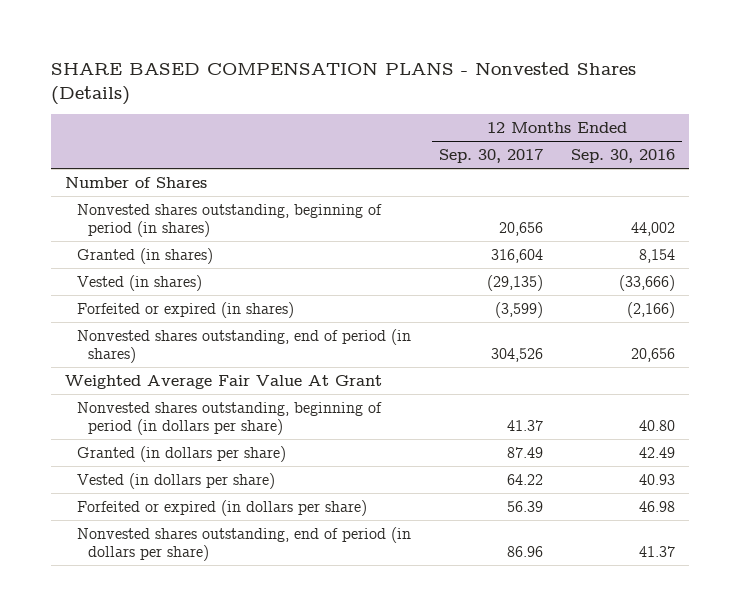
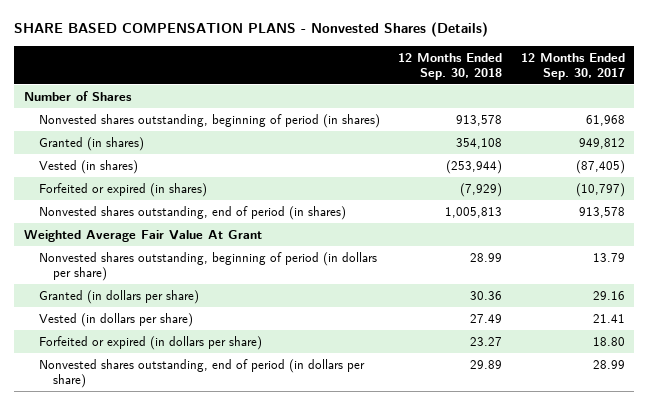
- | 12 Months Ended Sep. 30, 2017 | 12 Months Ended Sep. 30, 2016
+ | 12 Months Ended Sep. 30, 2018 | 12 Months Ended Sep. 30, 2017
- Nonvested shares outstanding, beginning of period (in shares) | 20,656 | 44,002
- Granted (in shares) | 316,604 | 8,154
- Vested (in shares) | (29,135) | (33,666)
- Forfeited or expired (in shares) | (3,599) | (2,166)
- Nonvested shares outstanding, end of period (in shares) | 304,526 | 20,656
+ Nonvested shares outstanding, beginning of period (in shares) | 913,578 | 61,968
+ Granted (in shares) | 354,108 | 949,812
+ Vested (in shares) | (253,944) | (87,405)
+ Forfeited or expired (in shares) | (7,929) | (10,797)
+ Nonvested shares outstanding, end of period (in shares) | 1,005,813 | 913,578
- Nonvested shares outstanding, beginning of period (in dollars per share) | 41.37 | 40.80
- Granted (in dollars per share) | 87.49 | 42.49
- Vested (in dollars per share) | 64.22 | 40.93
- Forfeited or expired (in dollars per share) | 56.39 | 46.98
- Nonvested shares outstanding, end of period (in dollars per share) | 86.96 | 41.37
+ Nonvested shares outstanding, beginning of period (in dollars per share) | 28.99 | 13.79
+ Granted (in dollars per share) | 30.36 | 29.16
+ Vested (in dollars per share) | 27.49 | 21.41
+ Forfeited or expired (in dollars per share) | 23.27 | 18.80
+ Nonvested shares outstanding, end of period (in dollars per share) | 29.89 | 28.99

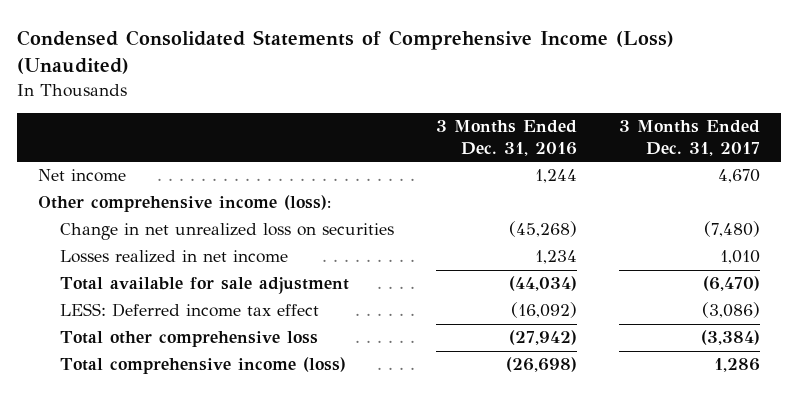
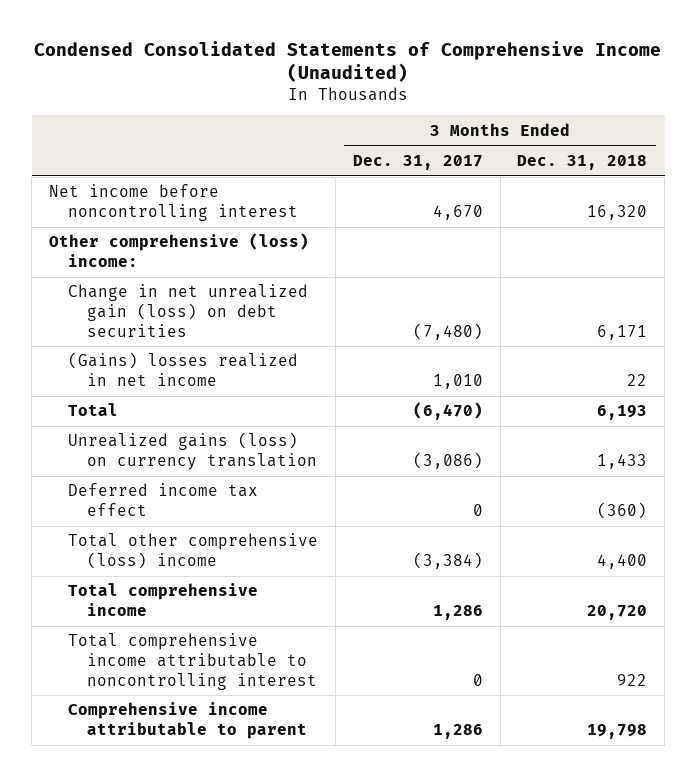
- Condensed Consolidated Statements of Comprehensive Income (Loss) (Unaudited)
+ Condensed Consolidated Statements of Comprehensive Income (Unaudited)
- | 3 Months Ended Dec. 31, 2016 | 3 Months Ended Dec. 31, 2017
+ | 3 Months Ended Dec. 31, 2017 | 3 Months Ended Dec. 31, 2018
- Net income | 1,244 | 4,670
- Other comprehensive income (loss):
- Change in net unrealized loss on securities | (45,268) | (7,480)
- Losses realized in net income | 1,234 | 1,010
- Total available for sale adjustment | (44,034) | (6,470)
- LESS: Deferred income tax effect | (16,092) | (3,086)
- Total other comprehensive loss | (27,942) | (3,384)
- Total comprehensive income (loss) | (26,698) | 1,286
+ Net income before noncontrolling interest | 4,670 | 16,320
+ Other comprehensive (loss) income:
+ Change in net unrealized gain (loss) on debt securities | (7,480) | 6,171
+ (Gains) losses realized in net income | 1,010 | 22
+ Total | (6,470) | 6,193
+ Unrealized gains (loss) on currency translation | (3,086) | 1,433
+ Deferred income tax effect | 0 | (360)
+ Total other comprehensive (loss) income | (3,384) | 4,400
+ Total comprehensive income | 1,286 | 20,720
+ Total comprehensive income attributable to noncontrolling interest | 0 | 922
+ Comprehensive income attributable to parent | 1,286 | 19,798

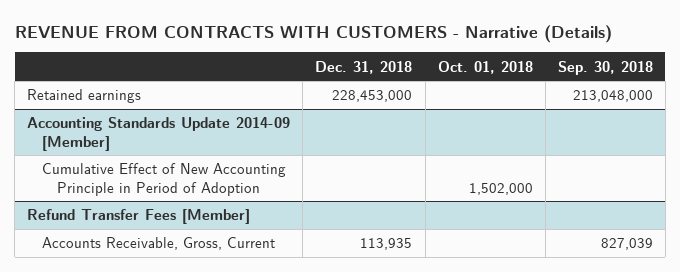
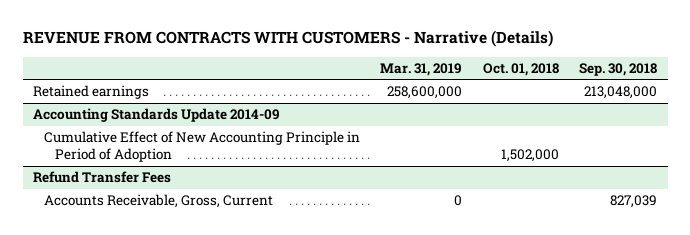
- | Dec. 31, 2018 | Oct. 01, 2018 | Sep. 30, 2018
+ | Mar. 31, 2019 | Oct. 01, 2018 | Sep. 30, 2018
- Accounting Standards Update 2014-09 [Member]
+ Accounting Standards Update 2014-09
- Refund Transfer Fees [Member]
+ Refund Transfer Fees

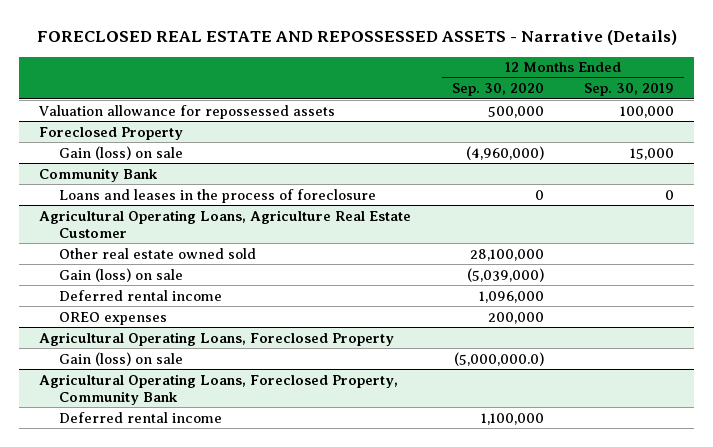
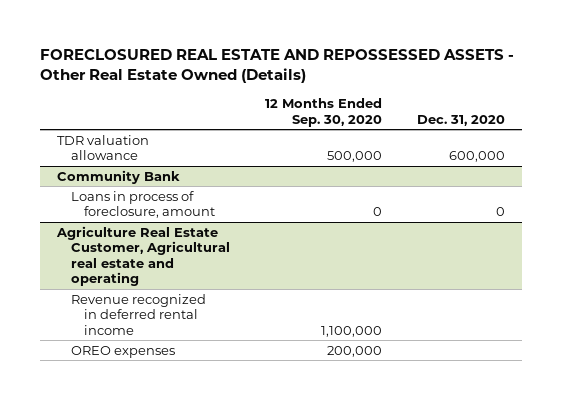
- FORECLOSED REAL ESTATE AND REPOSSESSED ASSETS - Narrative (Details)
+ FORECLOSURED REAL ESTATE AND REPOSSESSED ASSETS - Other Real Estate Owned (Details)
- | 12 Months Ended Sep. 30, 2020 | 12 Months Ended Sep. 30, 2019
+ | 12 Months Ended Sep. 30, 2020 | Dec. 31, 2020
- Valuation allowance for repossessed assets | 500,000 | 100,000
- Foreclosed Property
- Gain (loss) on sale | (4,960,000) | 15,000
+ TDR valuation allowance | 500,000 | 600,000
@ Community Bank
- Loans and leases in the process of foreclosure | 0 | 0
- Agricultural Operating Loans, Agriculture Real Estate Customer
- Other real estate owned sold | 28,100,000 |
- Gain (loss) on sale | (5,039,000) |
- Deferred rental income | 1,096,000 |
@ Community Bank
+ Loans in process of foreclosure, amount | 0 | 0
+ Agriculture Real Estate Customer, Agricultural real estate and operating
+ Revenue recognized in deferred rental income | 1,100,000 |
- Agricultural Operating Loans, Foreclosed Property
- Gain (loss) on sale | (5,000,000.0) |
- Agricultural Operating Loans, Foreclosed Property, Community Bank
- Deferred rental income | 1,100,000 |

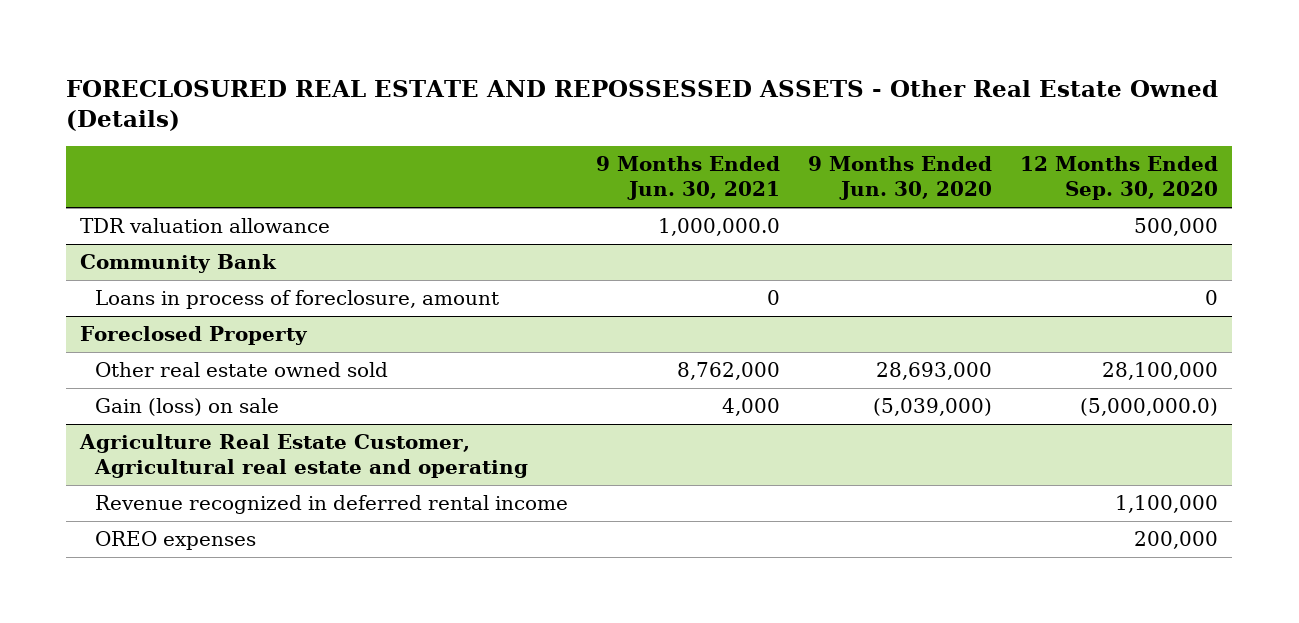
- | 12 Months Ended Sep. 30, 2020 | Dec. 31, 2020
+ | 9 Months Ended Jun. 30, 2021 | 9 Months Ended Jun. 30, 2020 | 12 Months Ended Sep. 30, 2020
+ Foreclosed Property
+ Other real estate owned sold | 8,762,000 | 28,693,000 | 28,100,000
+ Gain (loss) on sale | 4,000 | (5,039,000) | (5,000,000.0)

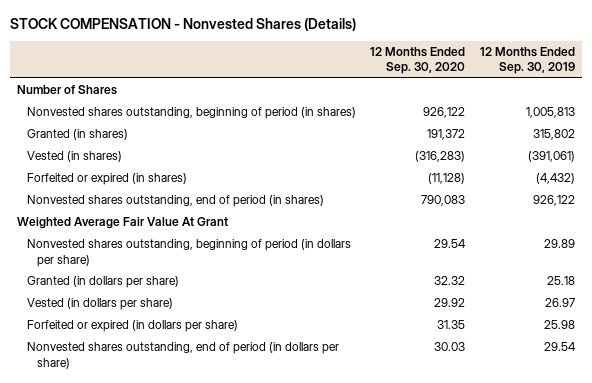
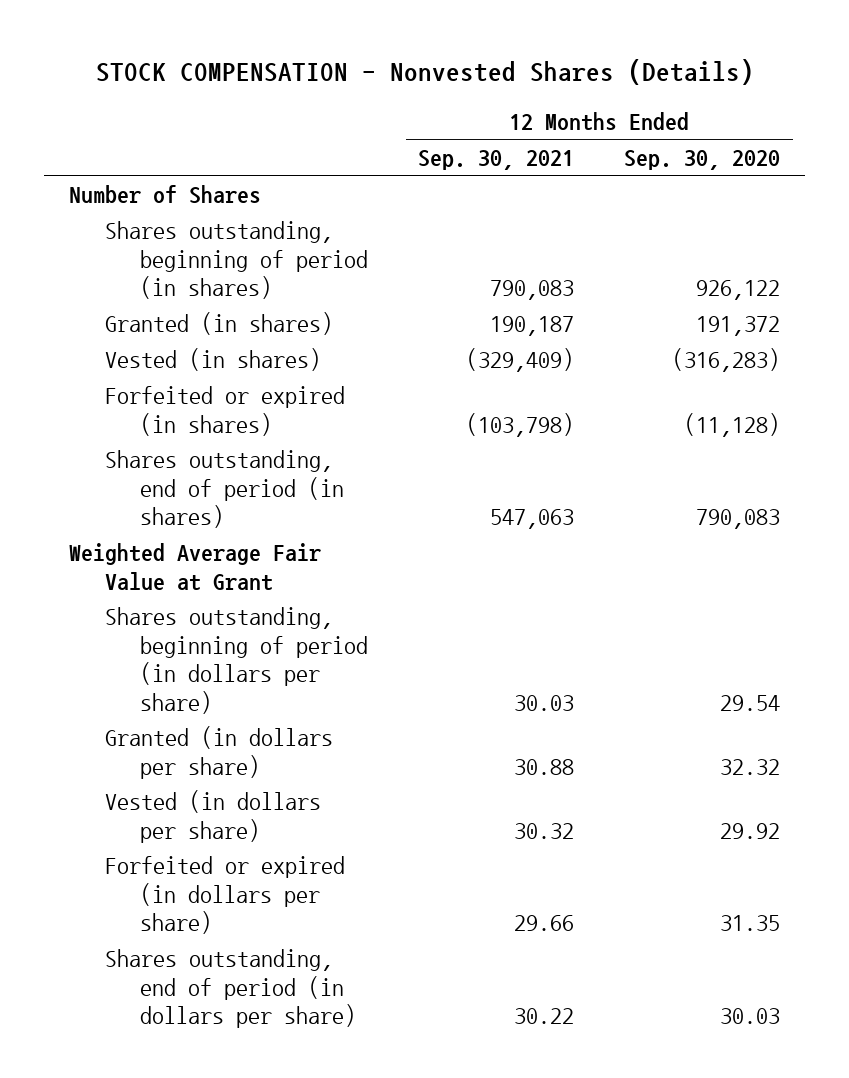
- | 12 Months Ended Sep. 30, 2020 | 12 Months Ended Sep. 30, 2019
+ | 12 Months Ended Sep. 30, 2021 | 12 Months Ended Sep. 30, 2020
- Nonvested shares outstanding, beginning of period (in shares) | 926,122 | 1,005,813
+ Shares outstanding, beginning of period (in shares) | 790,083 | 926,122
- Nonvested shares outstanding, end of period (in shares) | 790,083 | 926,122
- Weighted Average Fair Value At Grant
- Nonvested shares outstanding, beginning of period (in dollars per share) | 29.54 | 29.89
+ Shares outstanding, end of period (in shares) | 547,063 | 790,083
+ Weighted Average Fair Value at Grant
+ Shares outstanding, beginning of period (in dollars per share) | 30.03 | 29.54
- Nonvested shares outstanding, end of period (in dollars per share) | 30.03 | 29.54
+ Shares outstanding, end of period (in dollars per share) | 30.22 | 30.03

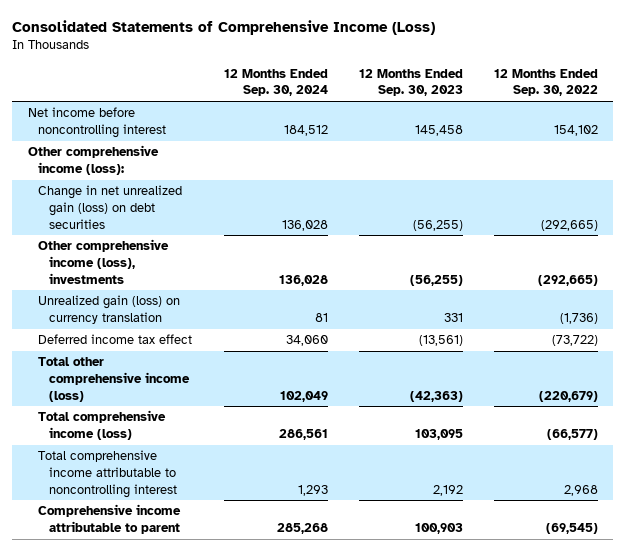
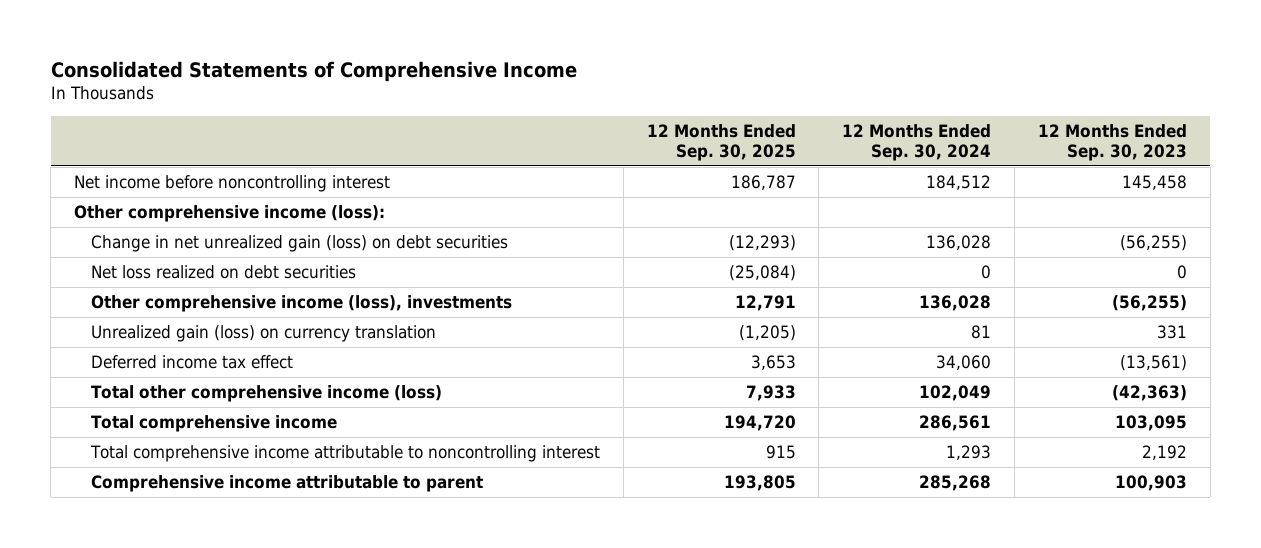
- Consolidated Statements of Comprehensive Income (Loss)
+ Consolidated Statements of Comprehensive Income
- | 12 Months Ended Sep. 30, 2024 | 12 Months Ended Sep. 30, 2023 | 12 Months Ended Sep. 30, 2022
+ | 12 Months Ended Sep. 30, 2025 | 12 Months Ended Sep. 30, 2024 | 12 Months Ended Sep. 30, 2023
+ Net loss realized on debt securities | (25,084) | 0 | 0
- Total comprehensive income (loss) | 286,561 | 103,095 | (66,577)
+ Total comprehensive income | 194,720 | 286,561 | 103,095

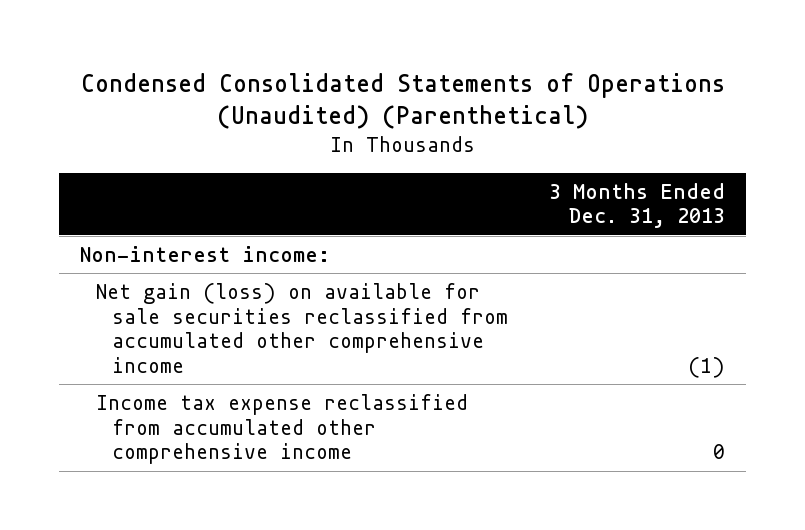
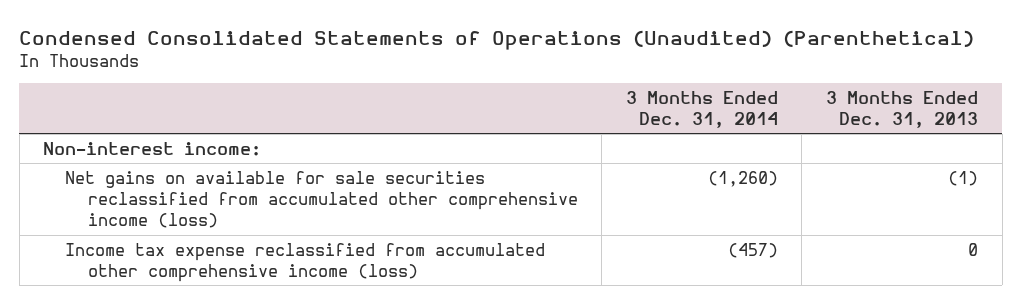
- | 3 Months Ended Dec. 31, 2013
+ | 3 Months Ended Dec. 31, 2014 | 3 Months Ended Dec. 31, 2013
- Net gain (loss) on available for sale securities reclassified from accumulated other comprehensive income | (1)
- Income tax expense reclassified from accumulated other comprehensive income | 0
+ Net gains on available for sale securities reclassified from accumulated other comprehensive income (loss) | (1,260) | (1)
+ Income tax expense reclassified from accumulated other comprehensive income (loss) | (457) | 0

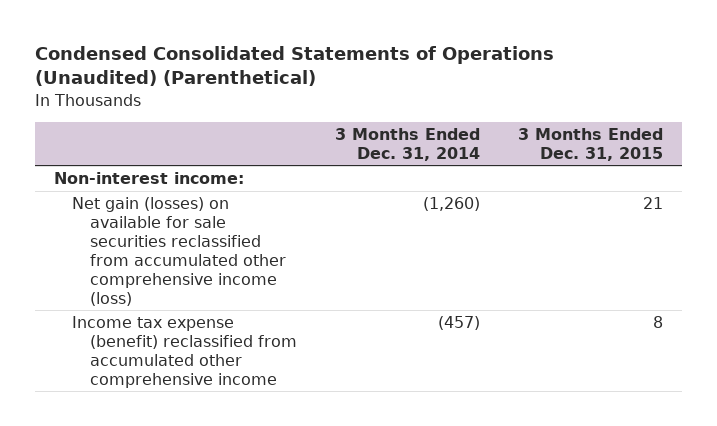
- | 3 Months Ended Dec. 31, 2014 | 3 Months Ended Dec. 31, 2013
+ | 3 Months Ended Dec. 31, 2014 | 3 Months Ended Dec. 31, 2015
- Net gains on available for sale securities reclassified from accumulated other comprehensive income (loss) | (1,260) | (1)
- Income tax expense reclassified from accumulated other comprehensive income (loss) | (457) | 0
+ Net gain (losses) on available for sale securities reclassified from accumulated other comprehensive income (loss) | (1,260) | 21
+ Income tax expense (benefit) reclassified from accumulated other comprehensive income | (457) | 8

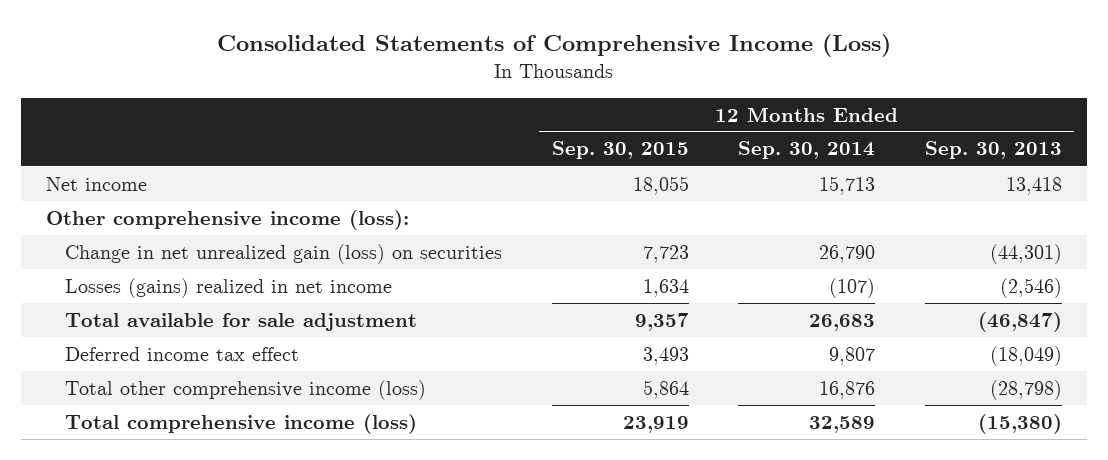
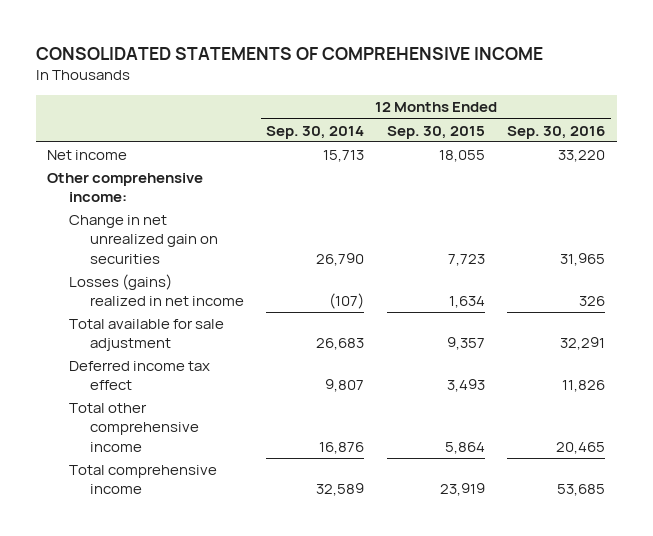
- Consolidated Statements of Comprehensive Income (Loss)
+ CONSOLIDATED STATEMENTS OF COMPREHENSIVE INCOME
- | 12 Months Ended Sep. 30, 2015 | 12 Months Ended Sep. 30, 2014 | 12 Months Ended Sep. 30, 2013
+ | 12 Months Ended Sep. 30, 2014 | 12 Months Ended Sep. 30, 2015 | 12 Months Ended Sep. 30, 2016
- Other comprehensive income (loss):
- Change in net unrealized gain (loss) on securities | 7,723 | 26,790 | (44,301)
+ Other comprehensive income:
+ Change in net unrealized gain on securities | 26,790 | 7,723 | 31,965
- Total other comprehensive income (loss) | 5,864 | 16,876 | (28,798)
- Total comprehensive income (loss) | 23,919 | 32,589 | (15,380)
+ Total other comprehensive income | 16,876 | 5,864 | 20,465
+ Total comprehensive income | 32,589 | 23,919 | 53,685

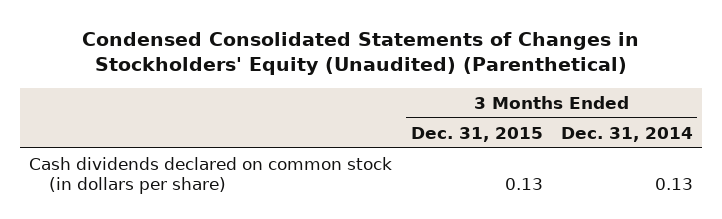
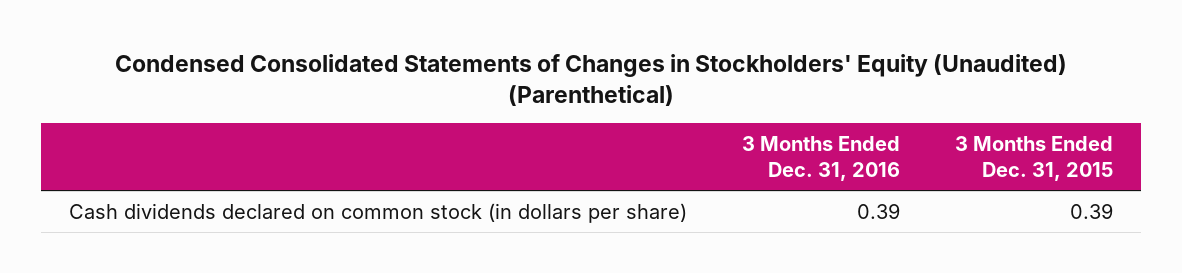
- | 3 Months Ended Dec. 31, 2015 | 3 Months Ended Dec. 31, 2014
+ | 3 Months Ended Dec. 31, 2016 | 3 Months Ended Dec. 31, 2015
- Cash dividends declared on common stock (in dollars per share) | 0.13 | 0.13
+ Cash dividends declared on common stock (in dollars per share) | 0.39 | 0.39

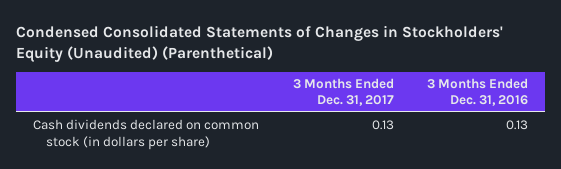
- | 3 Months Ended Dec. 31, 2016 | 3 Months Ended Dec. 31, 2015
+ | 3 Months Ended Dec. 31, 2017 | 3 Months Ended Dec. 31, 2016
- Cash dividends declared on common stock (in dollars per share) | 0.39 | 0.39
+ Cash dividends declared on common stock (in dollars per share) | 0.13 | 0.13

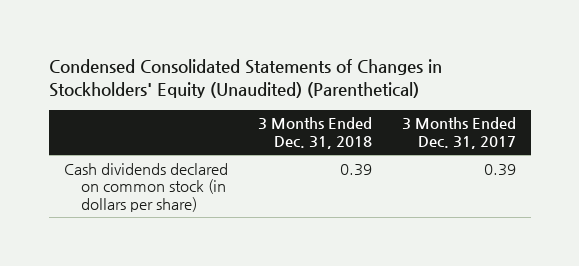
- | 3 Months Ended Dec. 31, 2017 | 3 Months Ended Dec. 31, 2016
+ | 3 Months Ended Dec. 31, 2018 | 3 Months Ended Dec. 31, 2017
- Cash dividends declared on common stock (in dollars per share) | 0.13 | 0.13
+ Cash dividends declared on common stock (in dollars per share) | 0.39 | 0.39

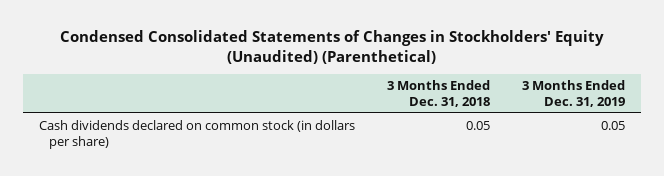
- | 3 Months Ended Dec. 31, 2018 | 3 Months Ended Dec. 31, 2017
+ | 3 Months Ended Dec. 31, 2018 | 3 Months Ended Dec. 31, 2019
- Cash dividends declared on common stock (in dollars per share) | 0.39 | 0.39
+ Cash dividends declared on common stock (in dollars per share) | 0.05 | 0.05

